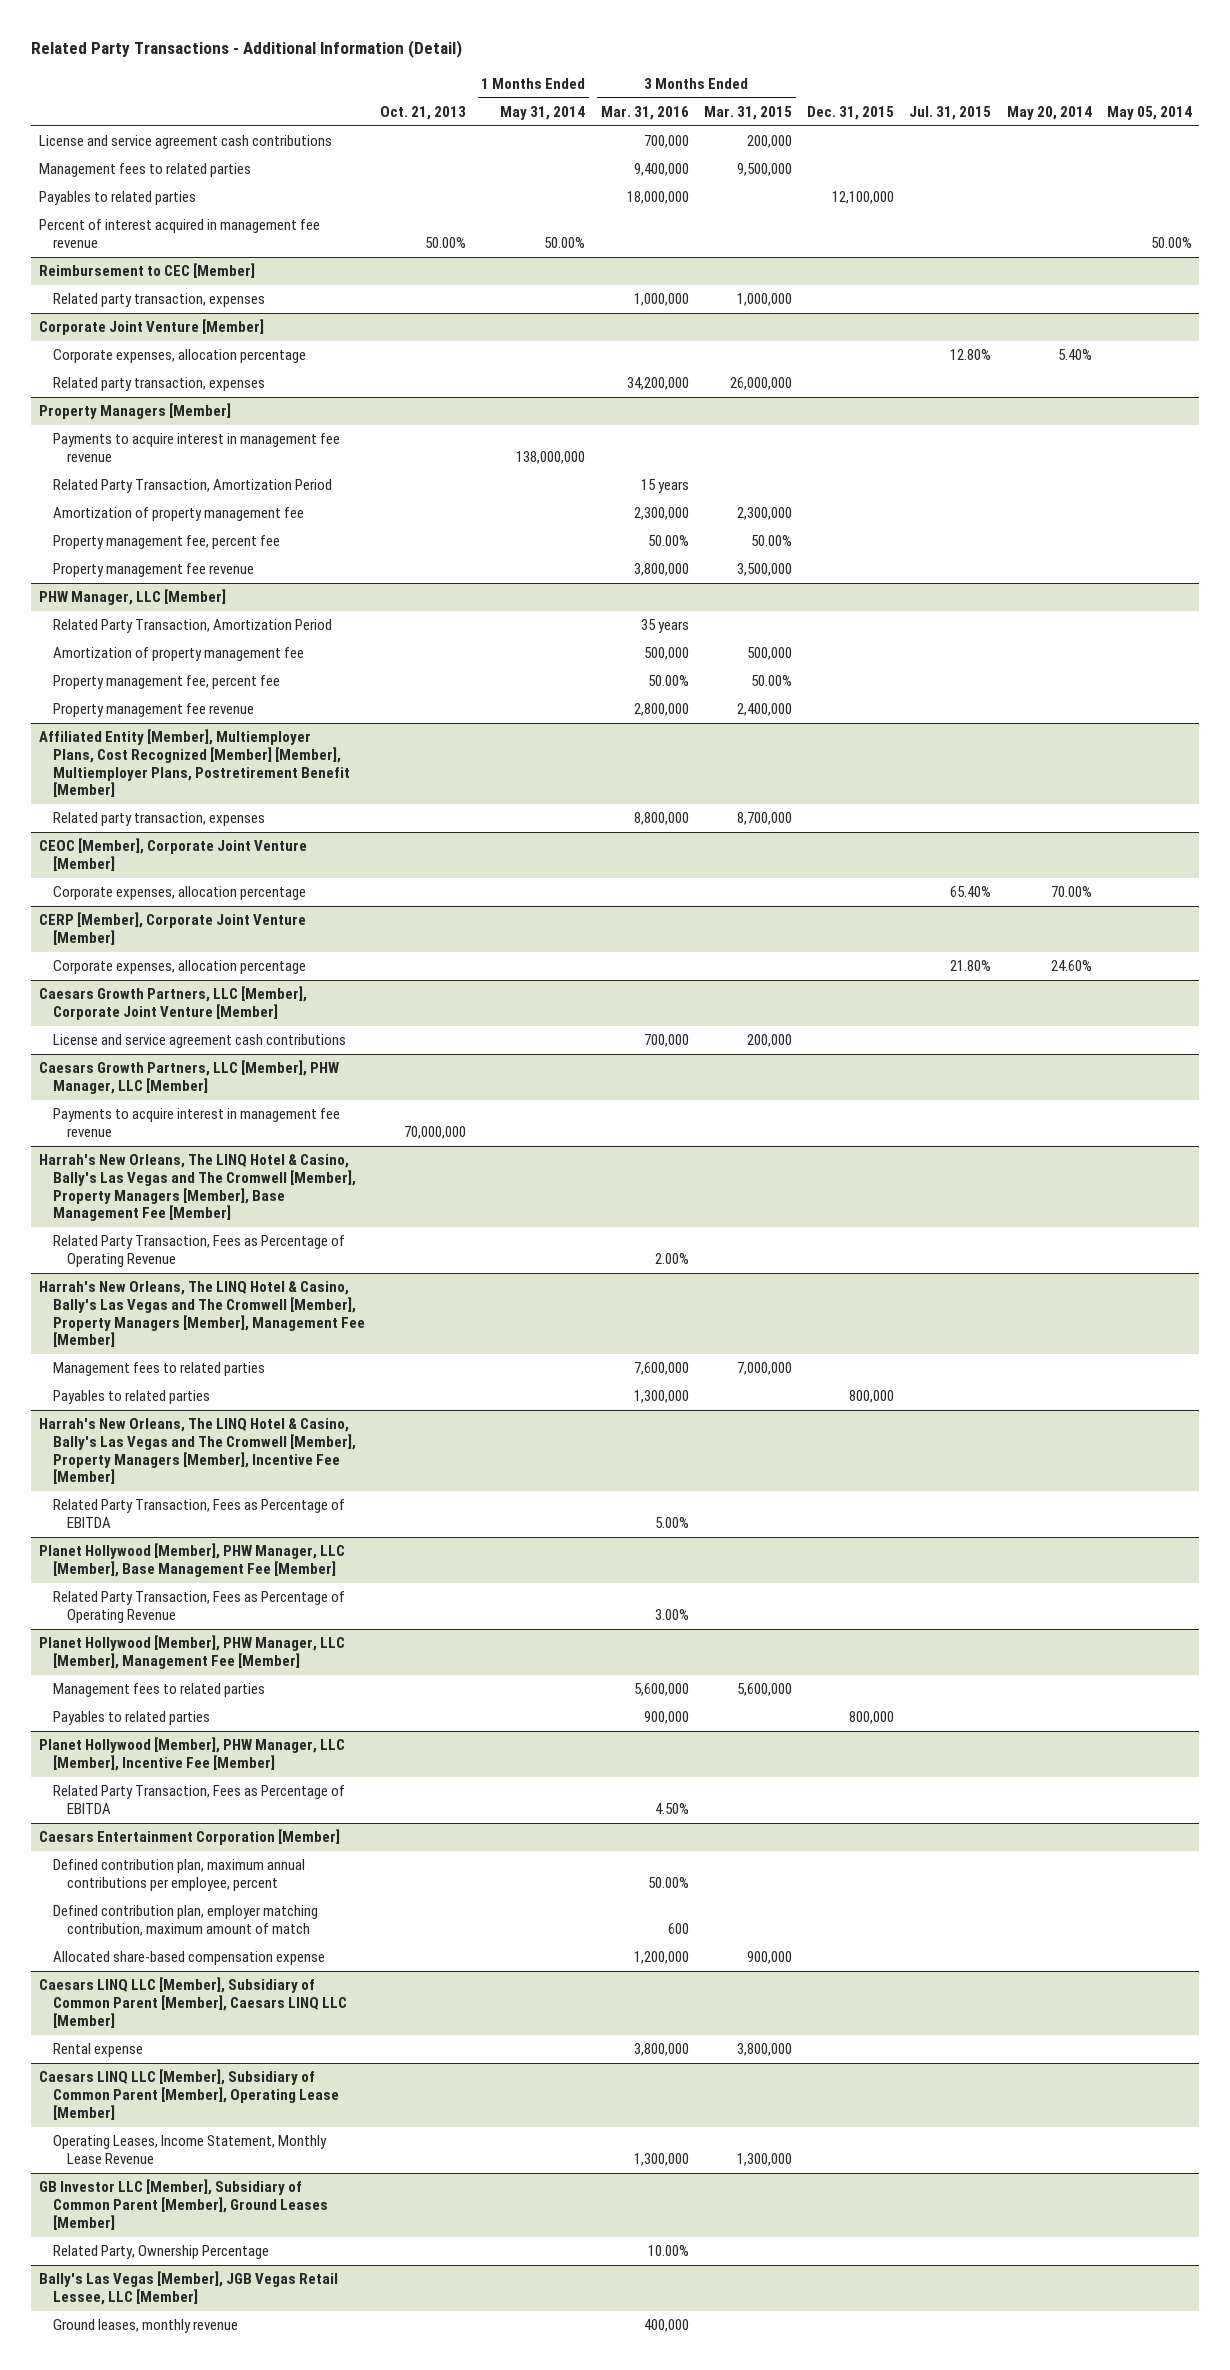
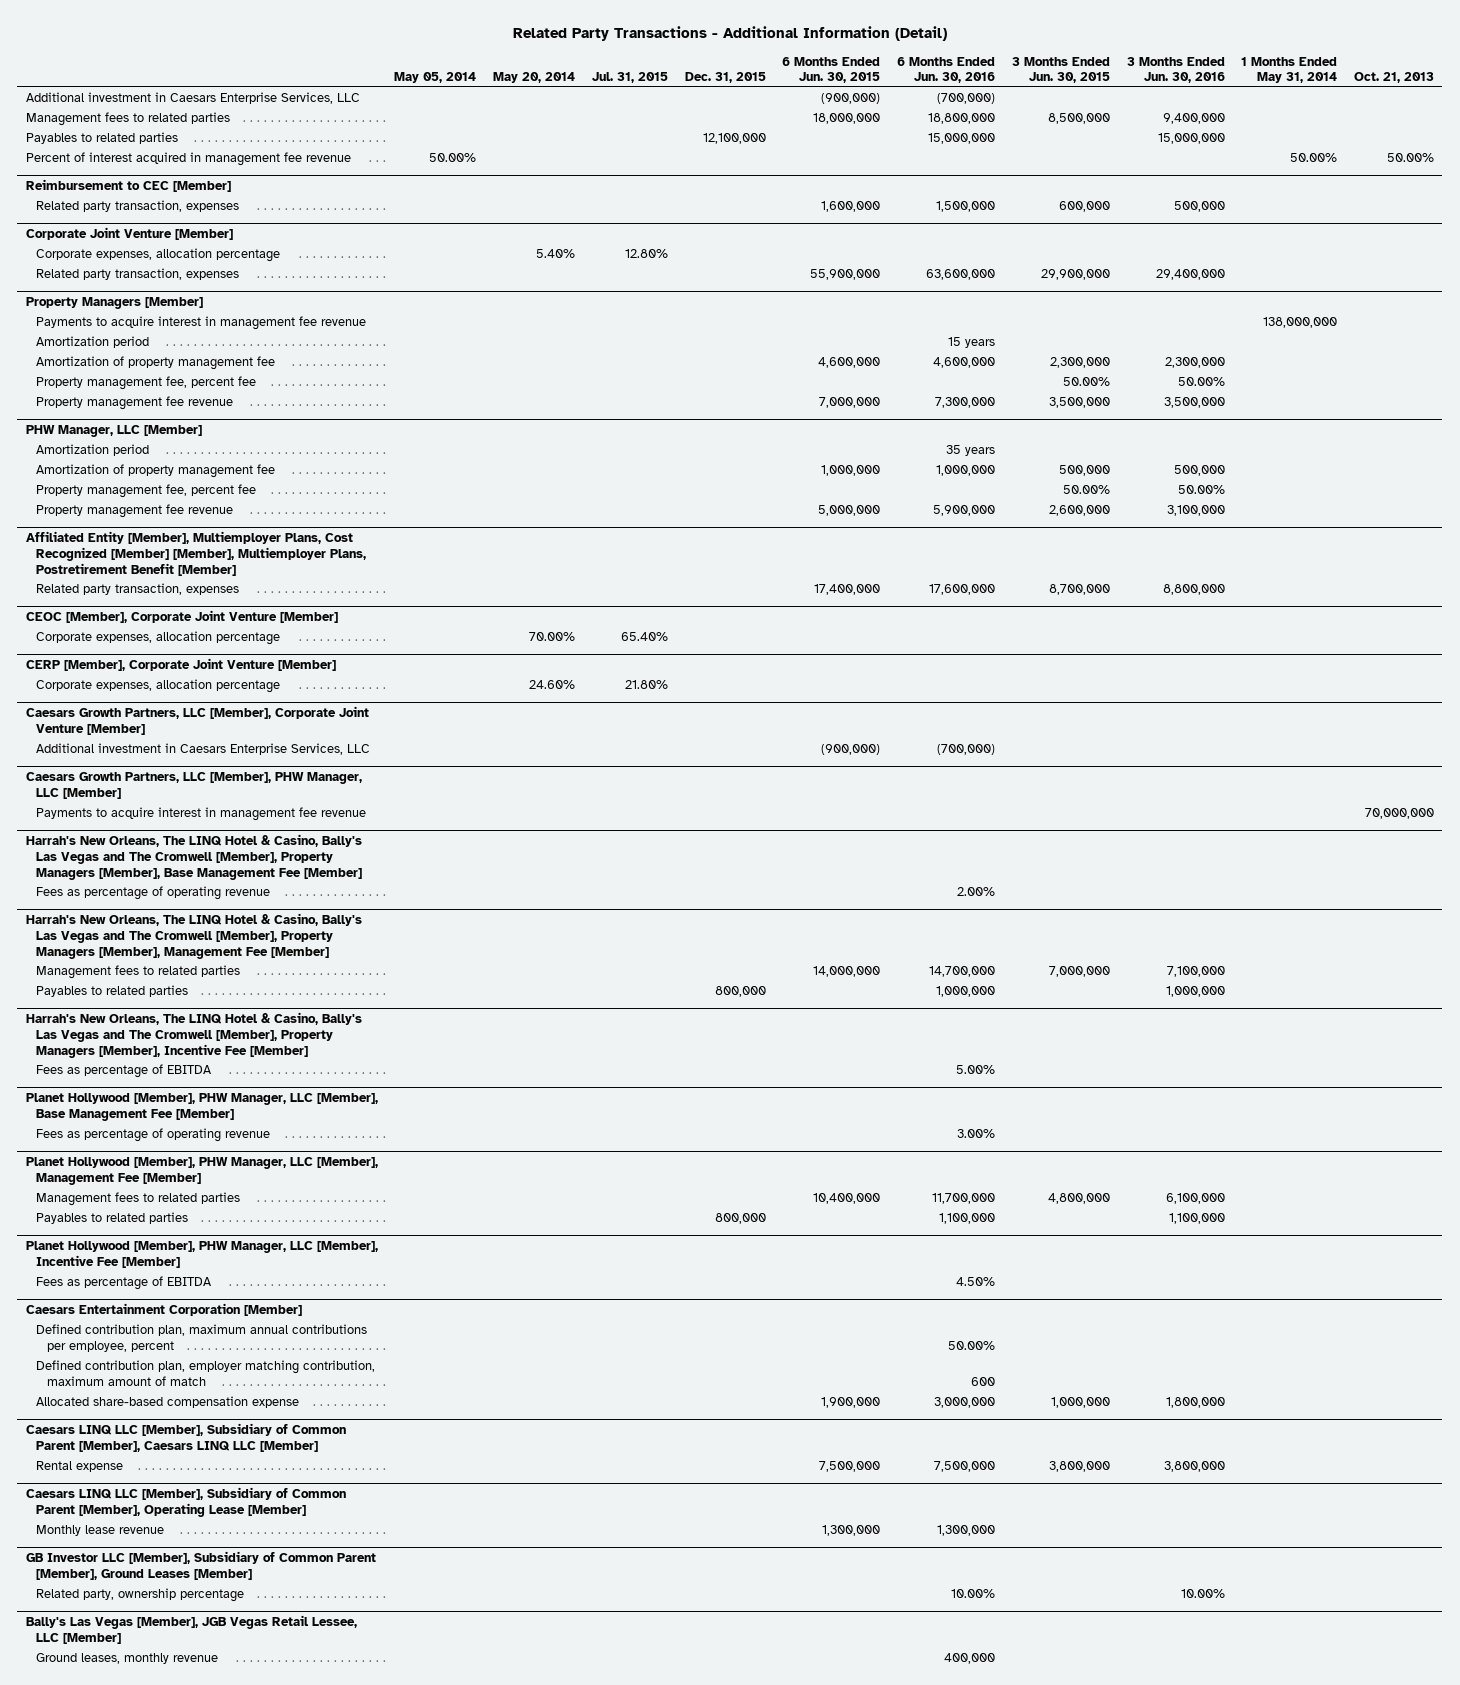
- | Oct. 21, 2013 | 1 Months Ended May 31, 2014 | 3 Months Ended Mar. 31, 2016 | 3 Months Ended Mar. 31, 2015 | Dec. 31, 2015 | Jul. 31, 2015 | May 20, 2014 | May 05, 2014
+ | May 05, 2014 | May 20, 2014 | Jul. 31, 2015 | Dec. 31, 2015 | 6 Months Ended Jun. 30, 2015 | 6 Months Ended Jun. 30, 2016 | 3 Months Ended Jun. 30, 2015 | 3 Months Ended Jun. 30, 2016 | 1 Months Ended May 31, 2014 | Oct. 21, 2013
- License and service agreement cash contributions | | | 700,000 | 200,000 | | | |
+ Additional investment in Caesars Enterprise Services, LLC | | | | | (900,000) | (700,000) | | | |
@ Property Managers [Member]
- Related Party Transaction, Amortization Period | | | 15 years | | | | |
+ Amortization period | | | | | | 15 years | | | |
@ PHW Manager, LLC [Member]
- Related Party Transaction, Amortization Period | | | 35 years | | | | |
+ Amortization period | | | | | | 35 years | | | |
@ Caesars Growth Partners, LLC [Member], Corporate Joint Venture [Member]
- License and service agreement cash contributions | | | 700,000 | 200,000 | | | |
+ Additional investment in Caesars Enterprise Services, LLC | | | | | (900,000) | (700,000) | | | |
@ Harrah's New Orleans, The LINQ Hotel & Casino, Bally's Las Vegas and The Cromwell [Member], Property Managers [Member], Base Management Fee [Member]
- Related Party Transaction, Fees as Percentage of Operating Revenue | | | 2.00% | | | | |
+ Fees as percentage of operating revenue | | | | | | 2.00% | | | |
@ Harrah's New Orleans, The LINQ Hotel & Casino, Bally's Las Vegas and The Cromwell [Member], Property Managers [Member], Incentive Fee [Member]
- Related Party Transaction, Fees as Percentage of EBITDA | | | 5.00% | | | | |
+ Fees as percentage of EBITDA | | | | | | 5.00% | | | |
@ Planet Hollywood [Member], PHW Manager, LLC [Member], Base Management Fee [Member]
- Related Party Transaction, Fees as Percentage of Operating Revenue | | | 3.00% | | | | |
+ Fees as percentage of operating revenue | | | | | | 3.00% | | | |
@ Planet Hollywood [Member], PHW Manager, LLC [Member], Incentive Fee [Member]
- Related Party Transaction, Fees as Percentage of EBITDA | | | 4.50% | | | | |
+ Fees as percentage of EBITDA | | | | | | 4.50% | | | |
@ Caesars LINQ LLC [Member], Subsidiary of Common Parent [Member], Operating Lease [Member]
- Operating Leases, Income Statement, Monthly Lease Revenue | | | 1,300,000 | 1,300,000 | | | |
+ Monthly lease revenue | | | | | 1,300,000 | 1,300,000 | | | |
@ GB Investor LLC [Member], Subsidiary of Common Parent [Member], Ground Leases [Member]
- Related Party, Ownership Percentage | | | 10.00% | | | | |
+ Related party, ownership percentage | | | | | | 10.00% | | 10.00% | |

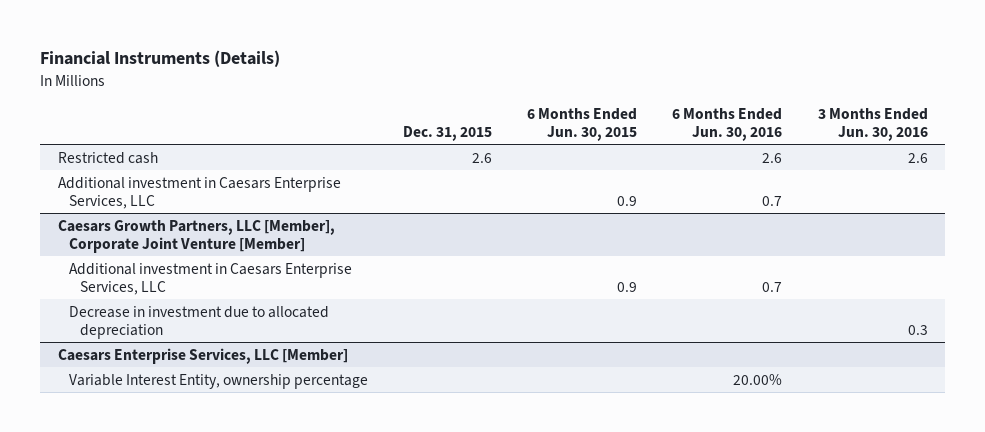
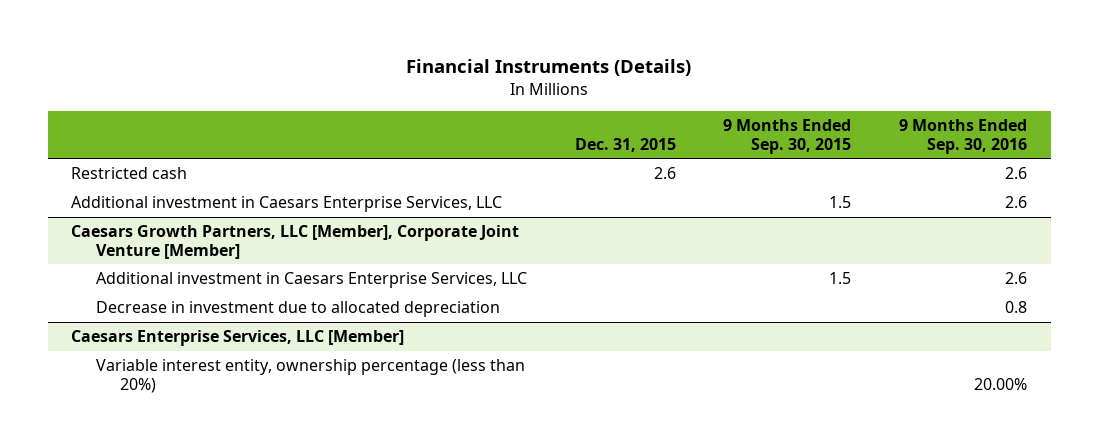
- | Dec. 31, 2015 | 6 Months Ended Jun. 30, 2015 | 6 Months Ended Jun. 30, 2016 | 3 Months Ended Jun. 30, 2016
+ | Dec. 31, 2015 | 9 Months Ended Sep. 30, 2015 | 9 Months Ended Sep. 30, 2016
@ Caesars Enterprise Services, LLC [Member]
- Variable Interest Entity, ownership percentage | | | 20.00% |
+ Variable interest entity, ownership percentage (less than 20%) | | | 20.00%

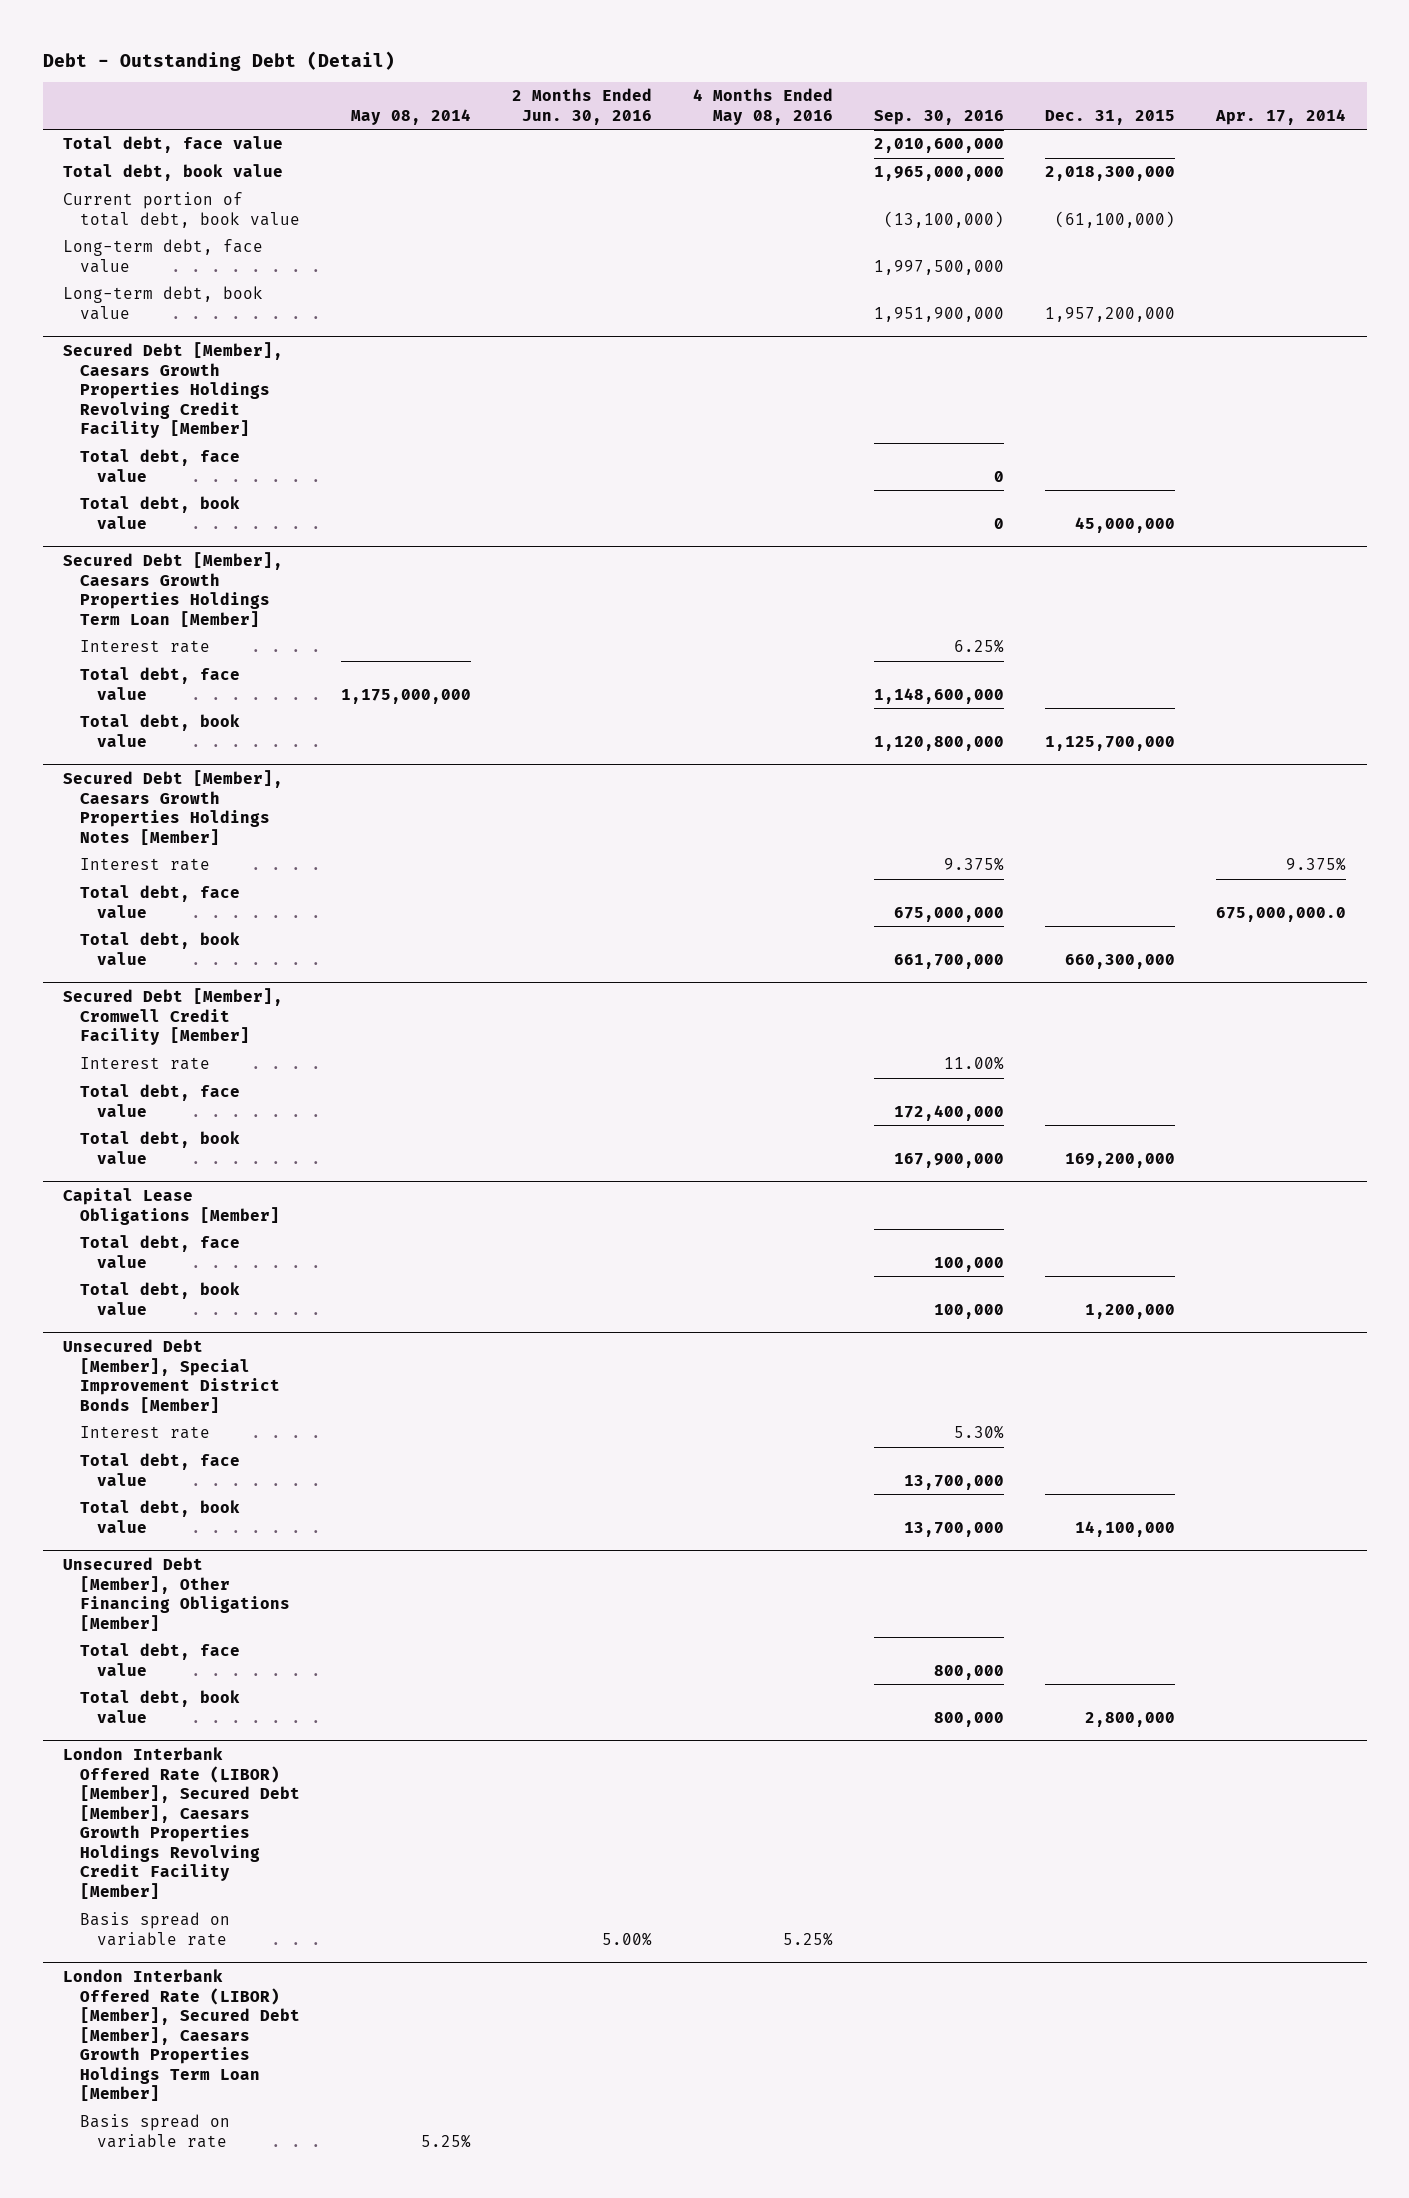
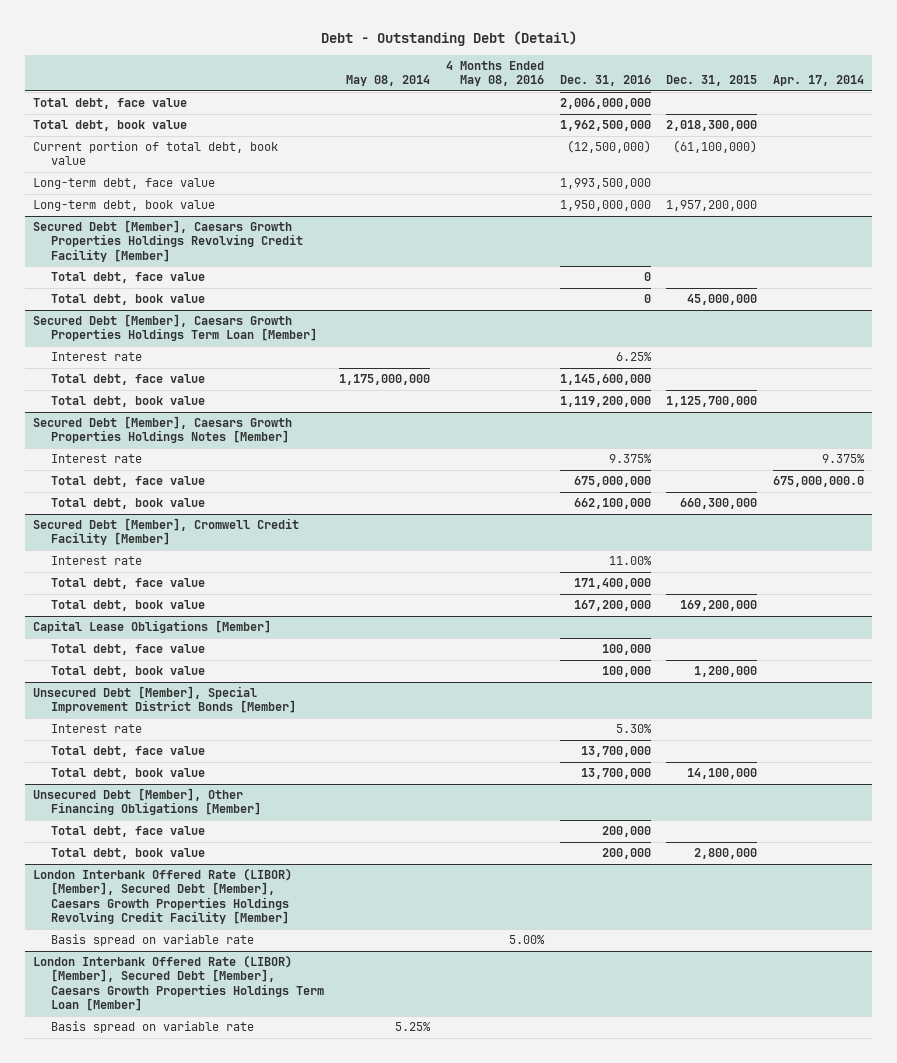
- | May 08, 2014 | 2 Months Ended Jun. 30, 2016 | 4 Months Ended May 08, 2016 | Sep. 30, 2016 | Dec. 31, 2015 | Apr. 17, 2014
+ | May 08, 2014 | 4 Months Ended May 08, 2016 | Dec. 31, 2016 | Dec. 31, 2015 | Apr. 17, 2014
@ London Interbank Offered Rate (LIBOR) [Member], Secured Debt [Member], Caesars Growth Properties Holdings Revolving Credit Facility [Member]
- Basis spread on variable rate | | 5.00% | 5.25% | | |
+ Basis spread on variable rate | | 5.00% | | |

